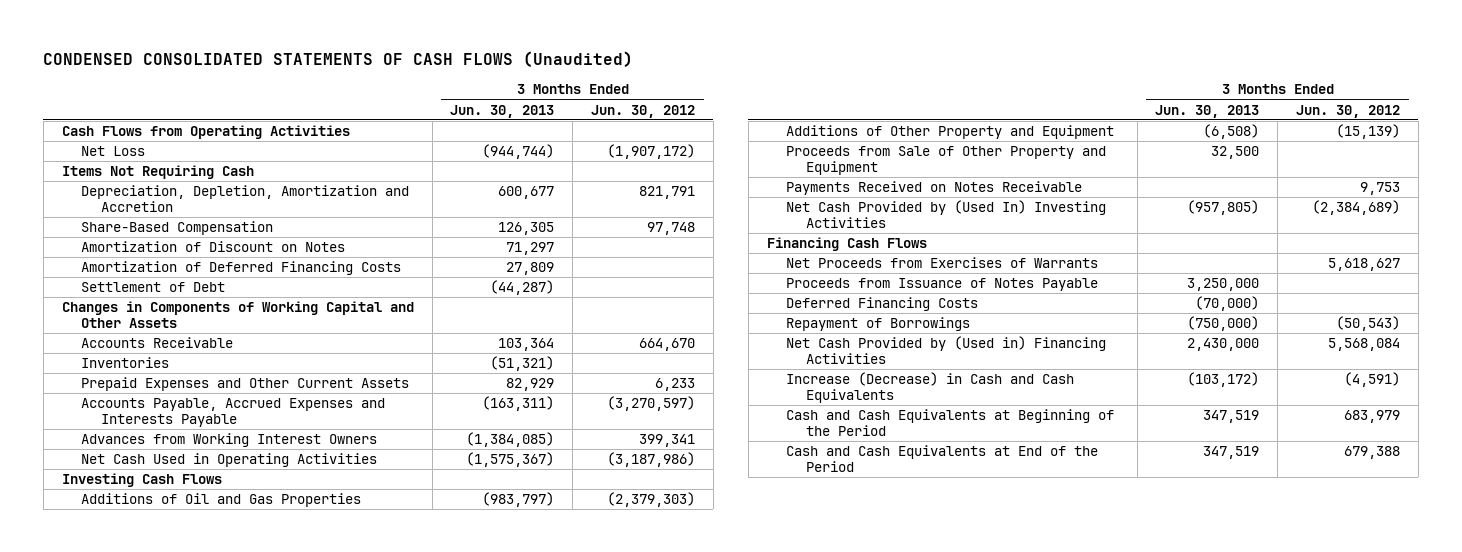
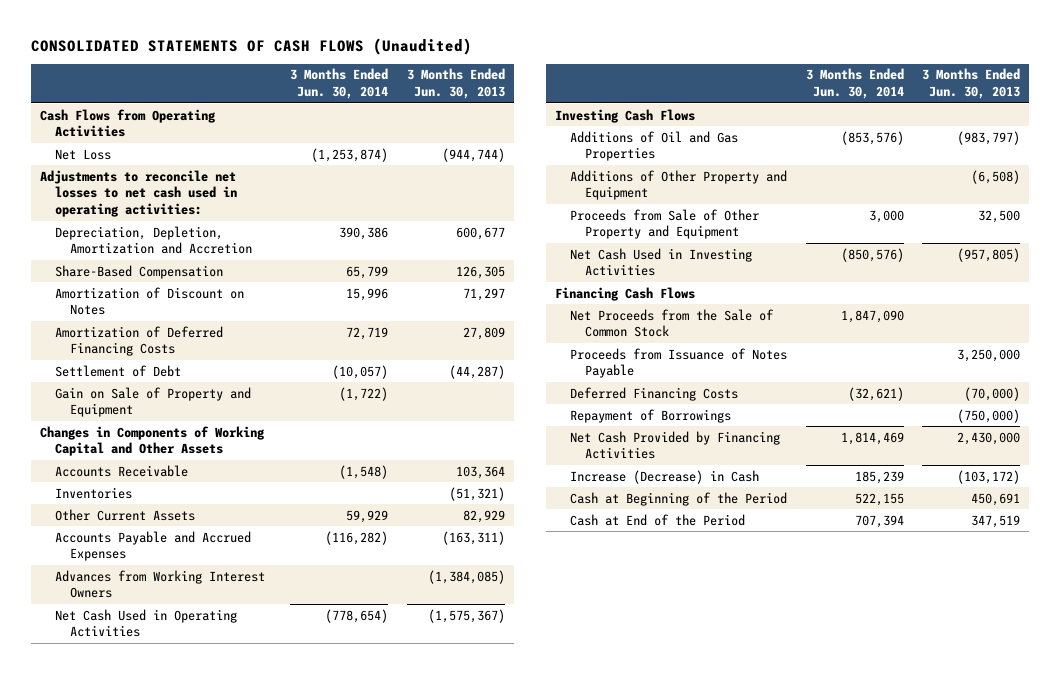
- CONDENSED CONSOLIDATED STATEMENTS OF CASH FLOWS (Unaudited)
+ CONSOLIDATED STATEMENTS OF CASH FLOWS (Unaudited)
- | 3 Months Ended Jun. 30, 2013 | 3 Months Ended Jun. 30, 2012
+ | 3 Months Ended Jun. 30, 2014 | 3 Months Ended Jun. 30, 2013
- Items Not Requiring Cash
+ Adjustments to reconcile net losses to net cash used in operating activities:
+ Gain on Sale of Property and Equipment | (1,722) |
- Prepaid Expenses and Other Current Assets | 82,929 | 6,233
- Accounts Payable, Accrued Expenses and Interests Payable | (163,311) | (3,270,597)
+ Other Current Assets | 59,929 | 82,929
+ Accounts Payable and Accrued Expenses | (116,282) | (163,311)
- Payments Received on Notes Receivable | | 9,753
- Net Cash Provided by (Used In) Investing Activities | (957,805) | (2,384,689)
+ Net Cash Used in Investing Activities | (850,576) | (957,805)
- Net Proceeds from Exercises of Warrants | | 5,618,627
+ Net Proceeds from the Sale of Common Stock | 1,847,090 |
- Net Cash Provided by (Used in) Financing Activities | 2,430,000 | 5,568,084
- Increase (Decrease) in Cash and Cash Equivalents | (103,172) | (4,591)
- Cash and Cash Equivalents at Beginning of the Period | 347,519 | 683,979
- Cash and Cash Equivalents at End of the Period | 347,519 | 679,388
+ Net Cash Provided by Financing Activities | 1,814,469 | 2,430,000
+ Increase (Decrease) in Cash | 185,239 | (103,172)
+ Cash at Beginning of the Period | 522,155 | 450,691
+ Cash at End of the Period | 707,394 | 347,519

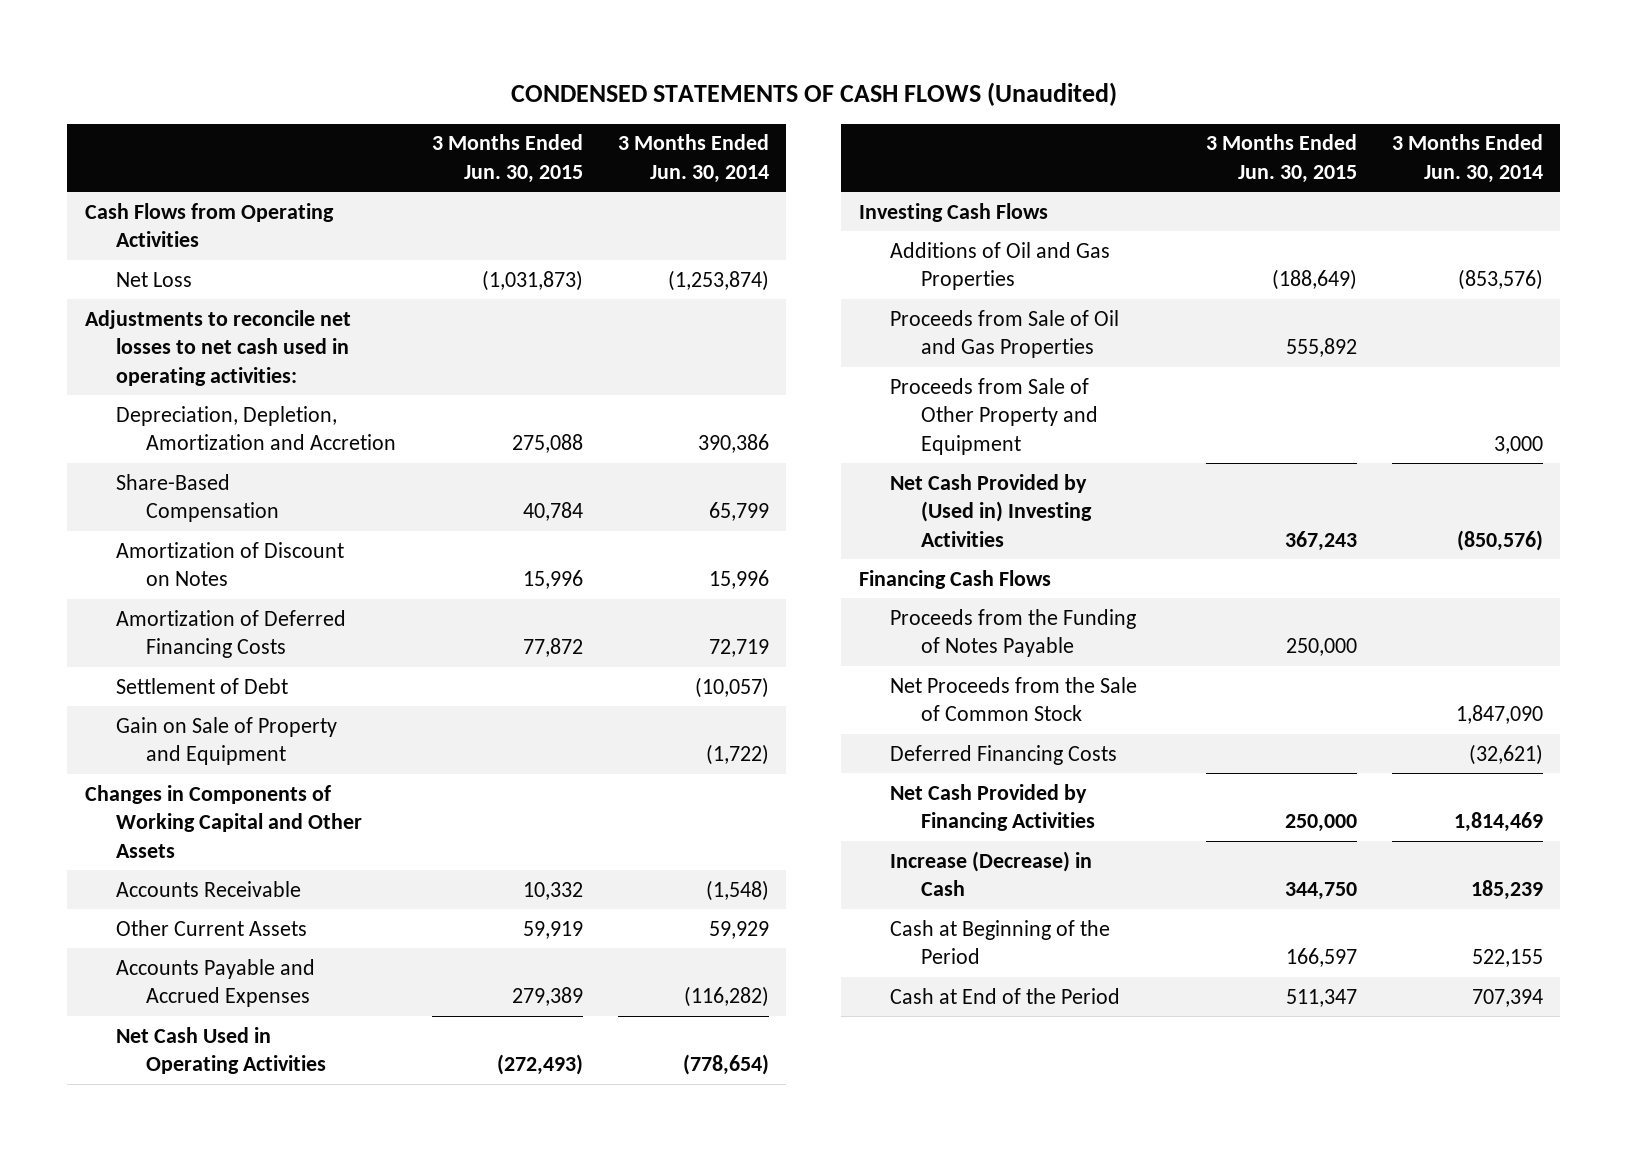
- CONSOLIDATED STATEMENTS OF CASH FLOWS (Unaudited)
+ CONDENSED STATEMENTS OF CASH FLOWS (Unaudited)
- | 3 Months Ended Jun. 30, 2014 | 3 Months Ended Jun. 30, 2013
+ | 3 Months Ended Jun. 30, 2015 | 3 Months Ended Jun. 30, 2014
- Inventories | | (51,321)
- Advances from Working Interest Owners | | (1,384,085)
- Additions of Other Property and Equipment | | (6,508)
+ Proceeds from Sale of Oil and Gas Properties | 555,892 |
- Net Cash Used in Investing Activities | (850,576) | (957,805)
+ Net Cash Provided by (Used in) Investing Activities | 367,243 | (850,576)
+ Proceeds from the Funding of Notes Payable | 250,000 |
- Proceeds from Issuance of Notes Payable | | 3,250,000
- Repayment of Borrowings | | (750,000)

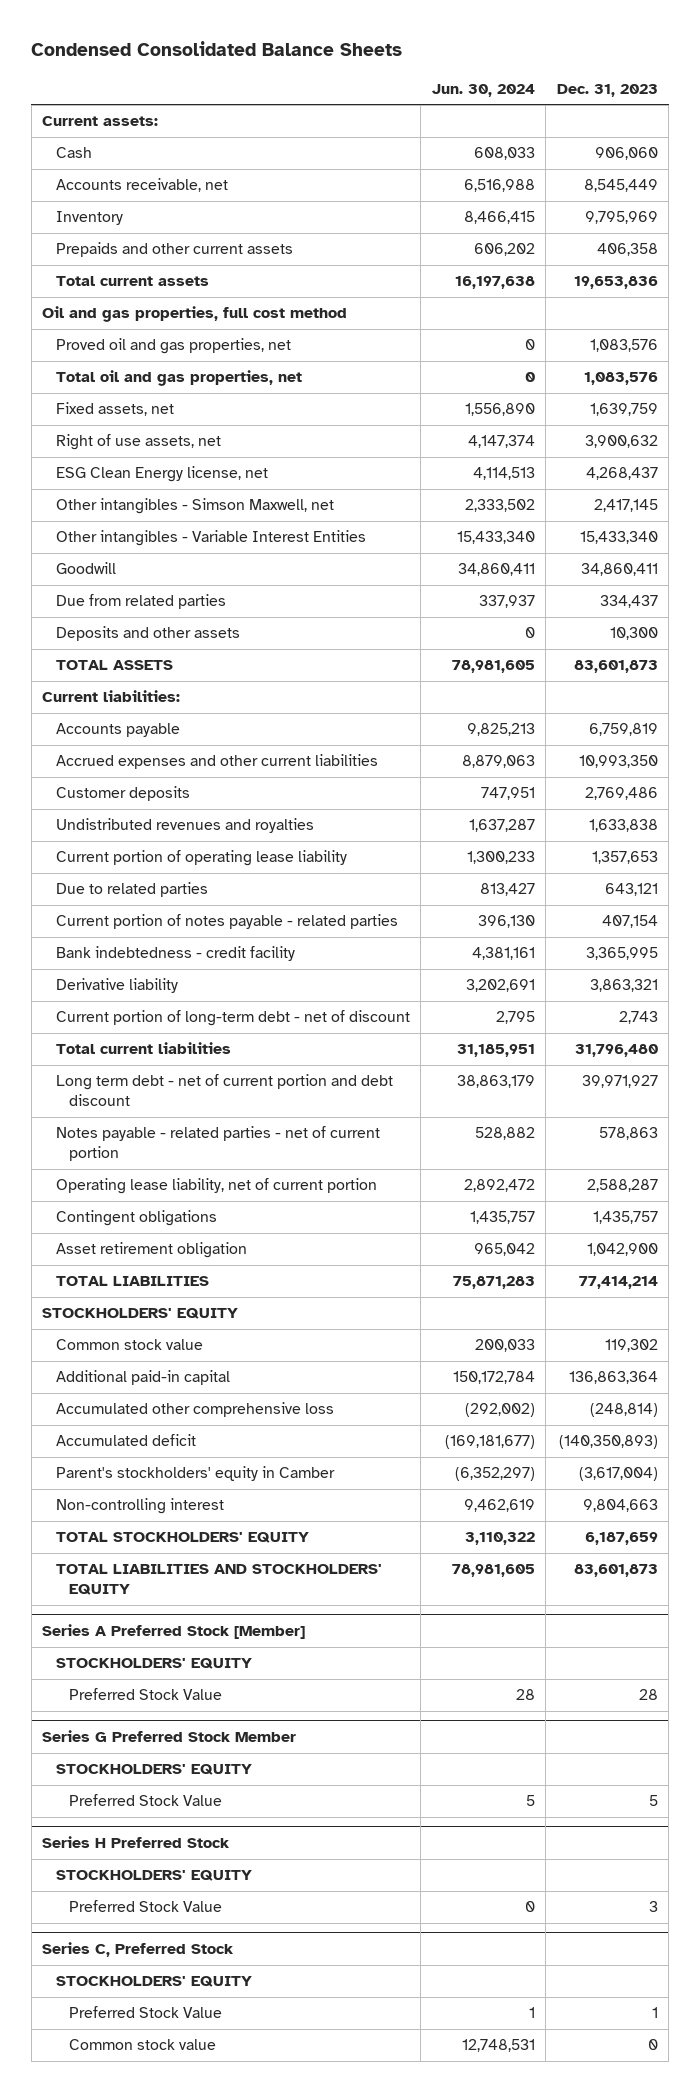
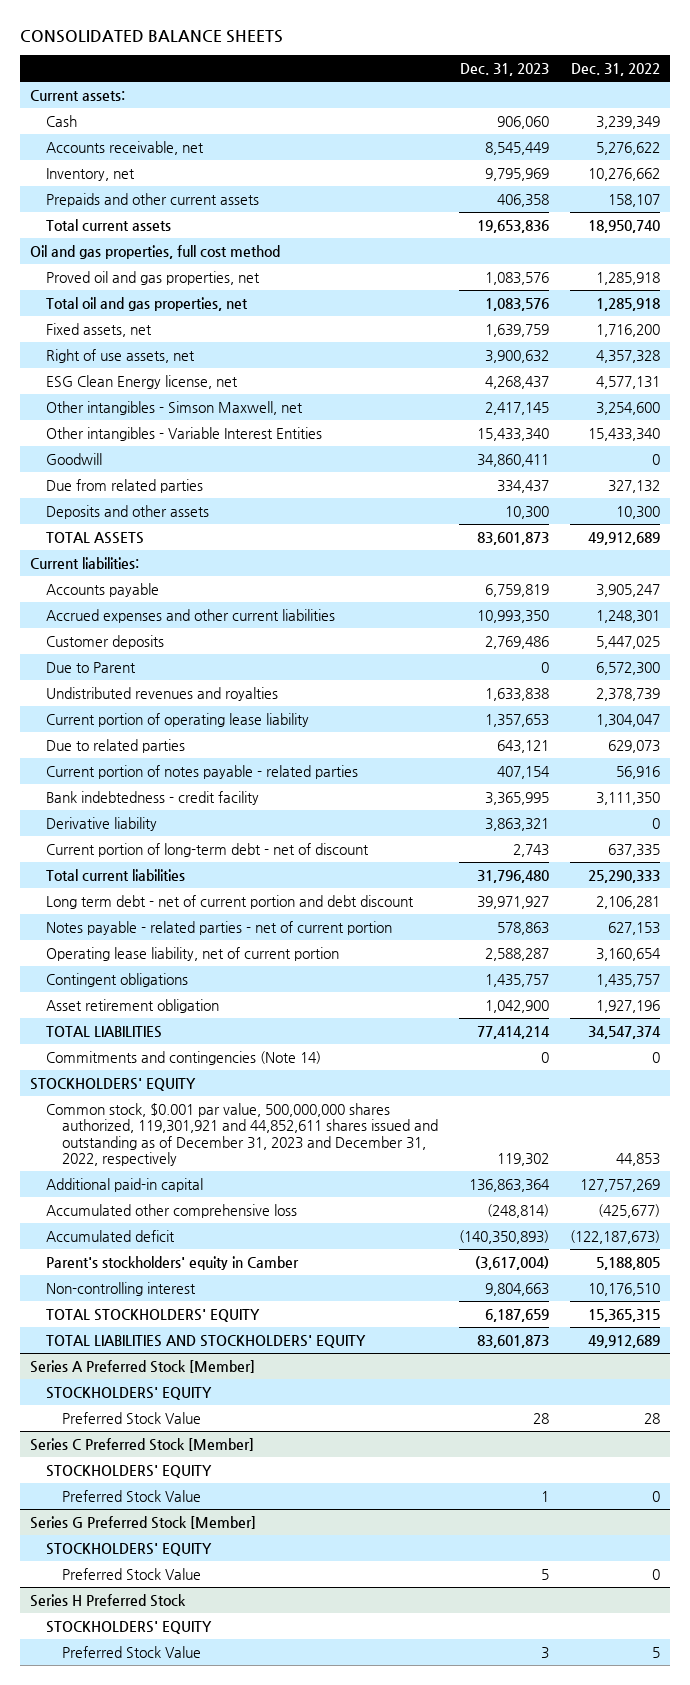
- Condensed Consolidated Balance Sheets
+ CONSOLIDATED BALANCE SHEETS
- | Jun. 30, 2024 | Dec. 31, 2023
+ | Dec. 31, 2023 | Dec. 31, 2022
- Inventory | 8,466,415 | 9,795,969
+ Inventory, net | 9,795,969 | 10,276,662
+ Due to Parent | 0 | 6,572,300
+ Commitments and contingencies (Note 14) | 0 | 0
- Common stock value | 200,033 | 119,302
+ Common stock, $0.001 par value, 500,000,000 shares authorized, 119,301,921 and 44,852,611 shares issued and outstanding as of December 31, 2023 and December 31, 2022, respectively | 119,302 | 44,853
- Series G Preferred Stock Member
+ Series C Preferred Stock [Member]
+ Preferred Stock Value | 1 | 0
+ Series G Preferred Stock [Member]
+ STOCKHOLDERS' EQUITY
- Series C, Preferred Stock
- STOCKHOLDERS' EQUITY
- Preferred Stock Value | 1 | 1
- Common stock value | 12,748,531 | 0

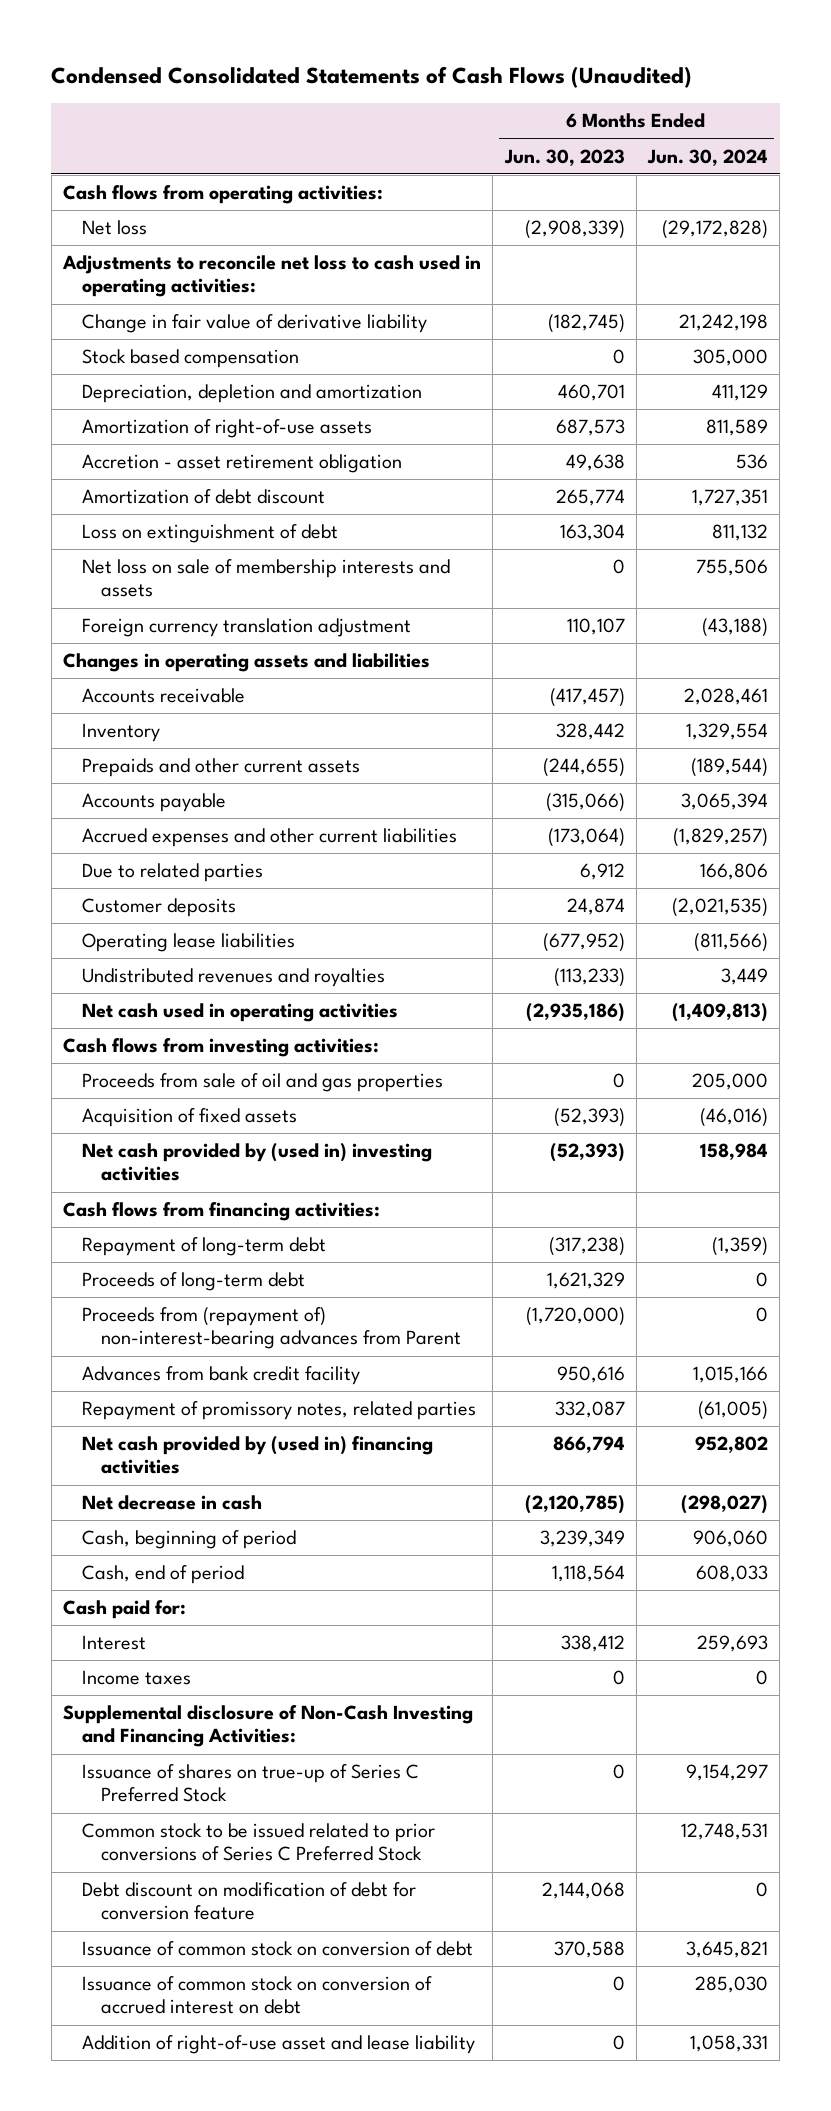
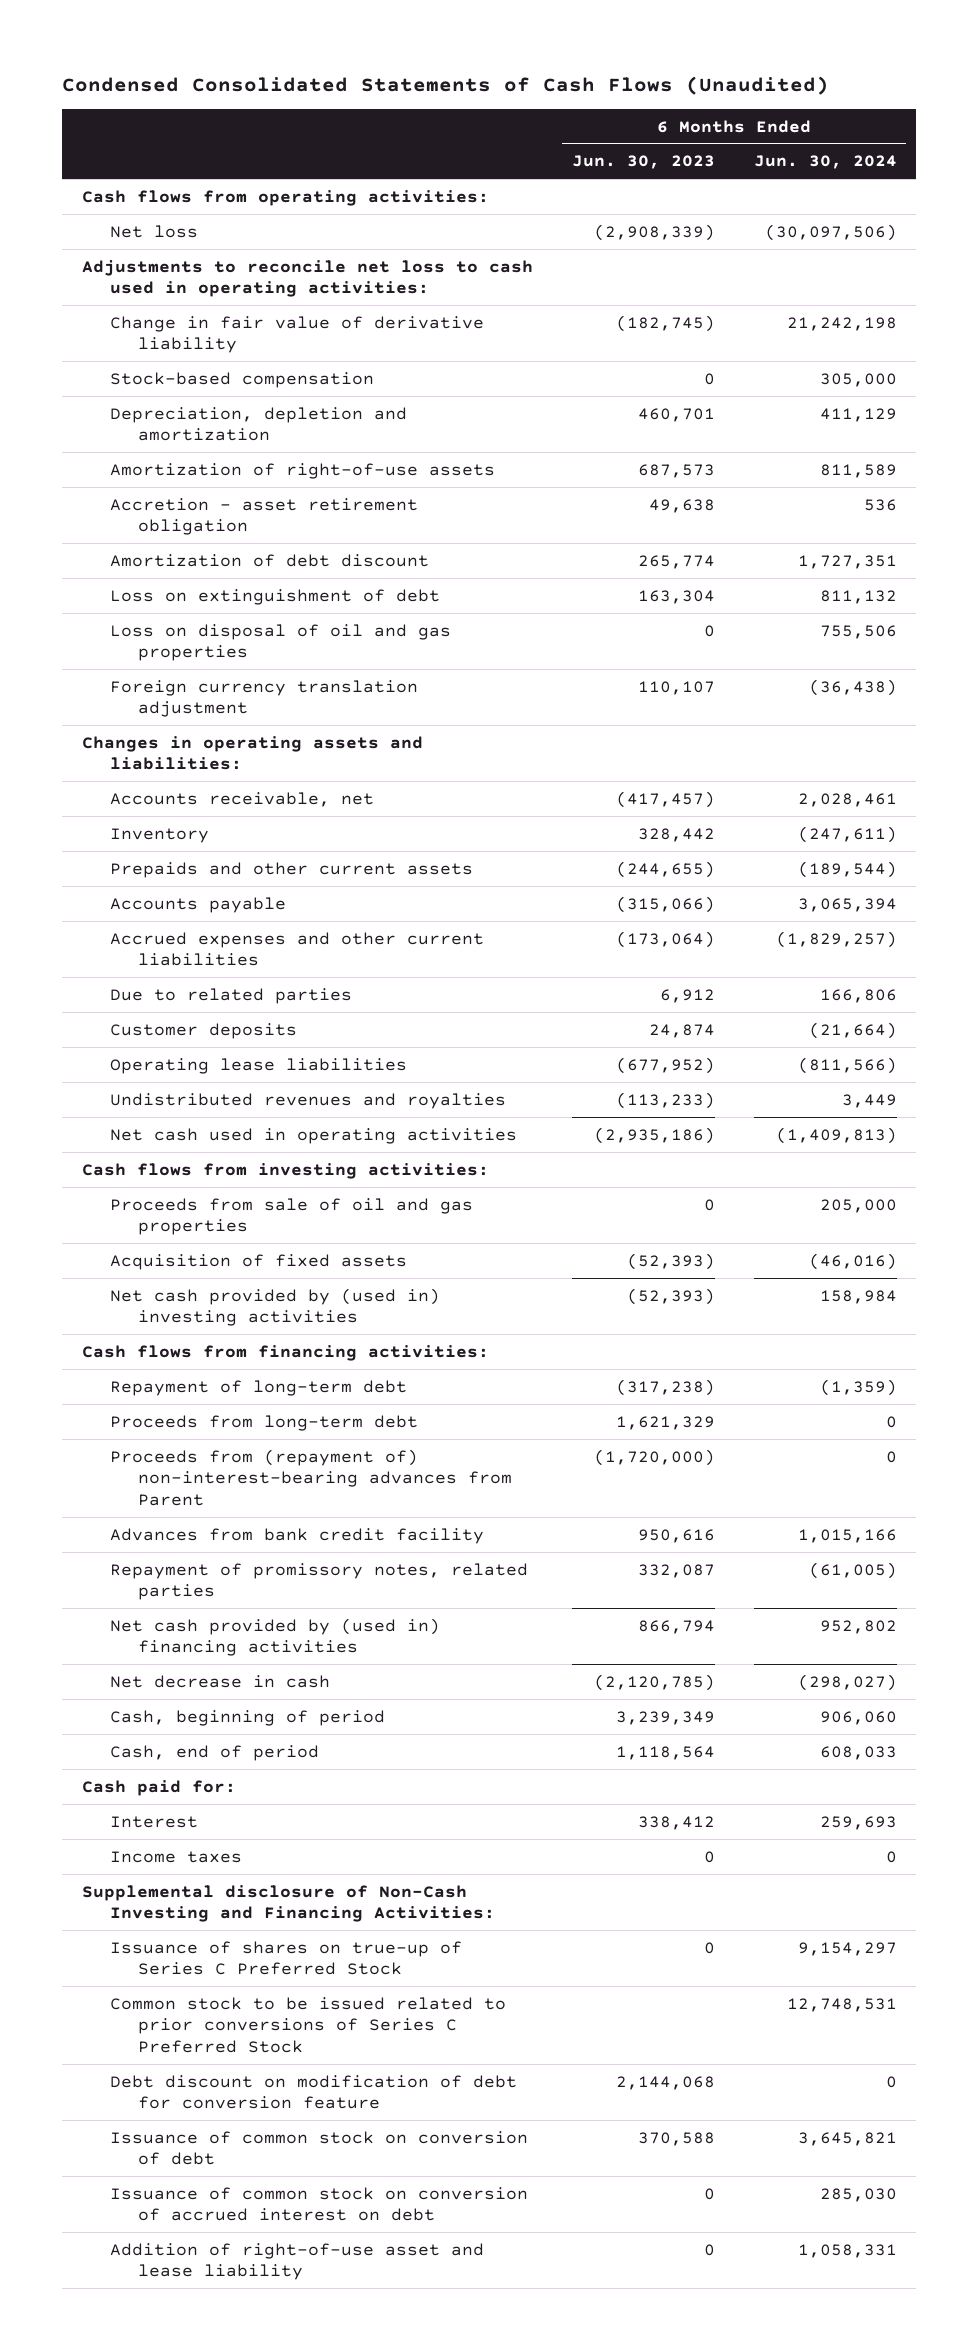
- Net loss | (2,908,339) | (29,172,828)
+ Net loss | (2,908,339) | (30,097,506)
- Stock based compensation | 0 | 305,000
+ Stock-based compensation | 0 | 305,000
- Net loss on sale of membership interests and assets | 0 | 755,506
- Foreign currency translation adjustment | 110,107 | (43,188)
- Changes in operating assets and liabilities
- Accounts receivable | (417,457) | 2,028,461
- Inventory | 328,442 | 1,329,554
+ Loss on disposal of oil and gas properties | 0 | 755,506
+ Foreign currency translation adjustment | 110,107 | (36,438)
+ Changes in operating assets and liabilities:
+ Accounts receivable, net | (417,457) | 2,028,461
+ Inventory | 328,442 | (247,611)
- Customer deposits | 24,874 | (2,021,535)
+ Customer deposits | 24,874 | (21,664)
- Proceeds of long-term debt | 1,621,329 | 0
+ Proceeds from long-term debt | 1,621,329 | 0

